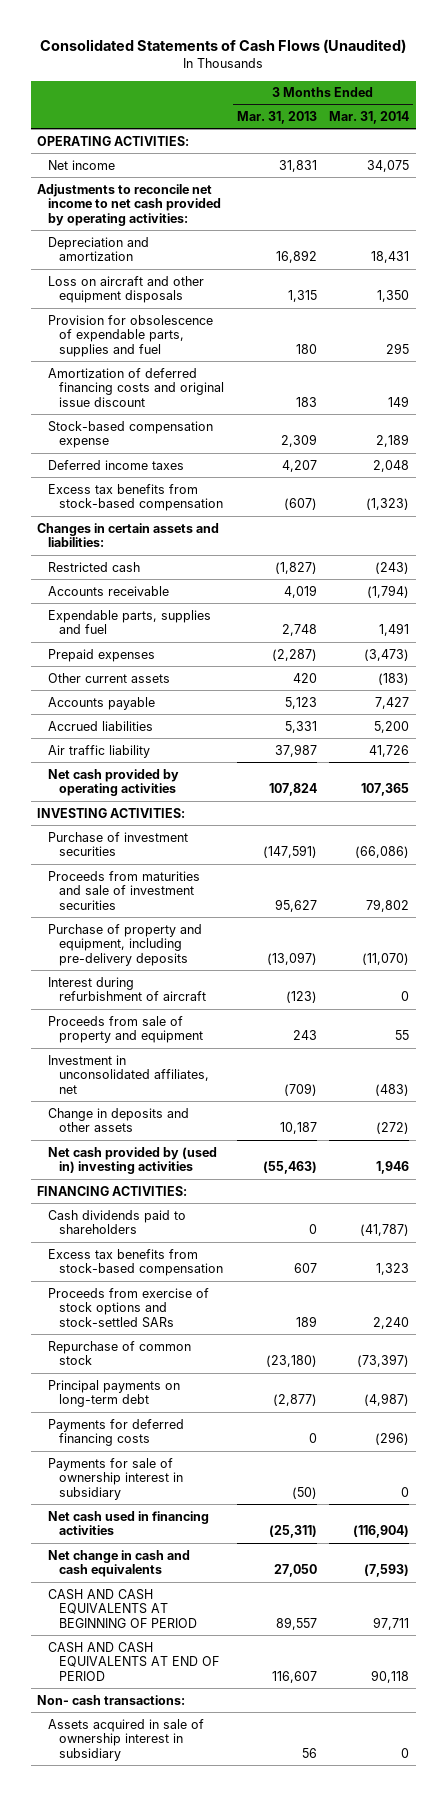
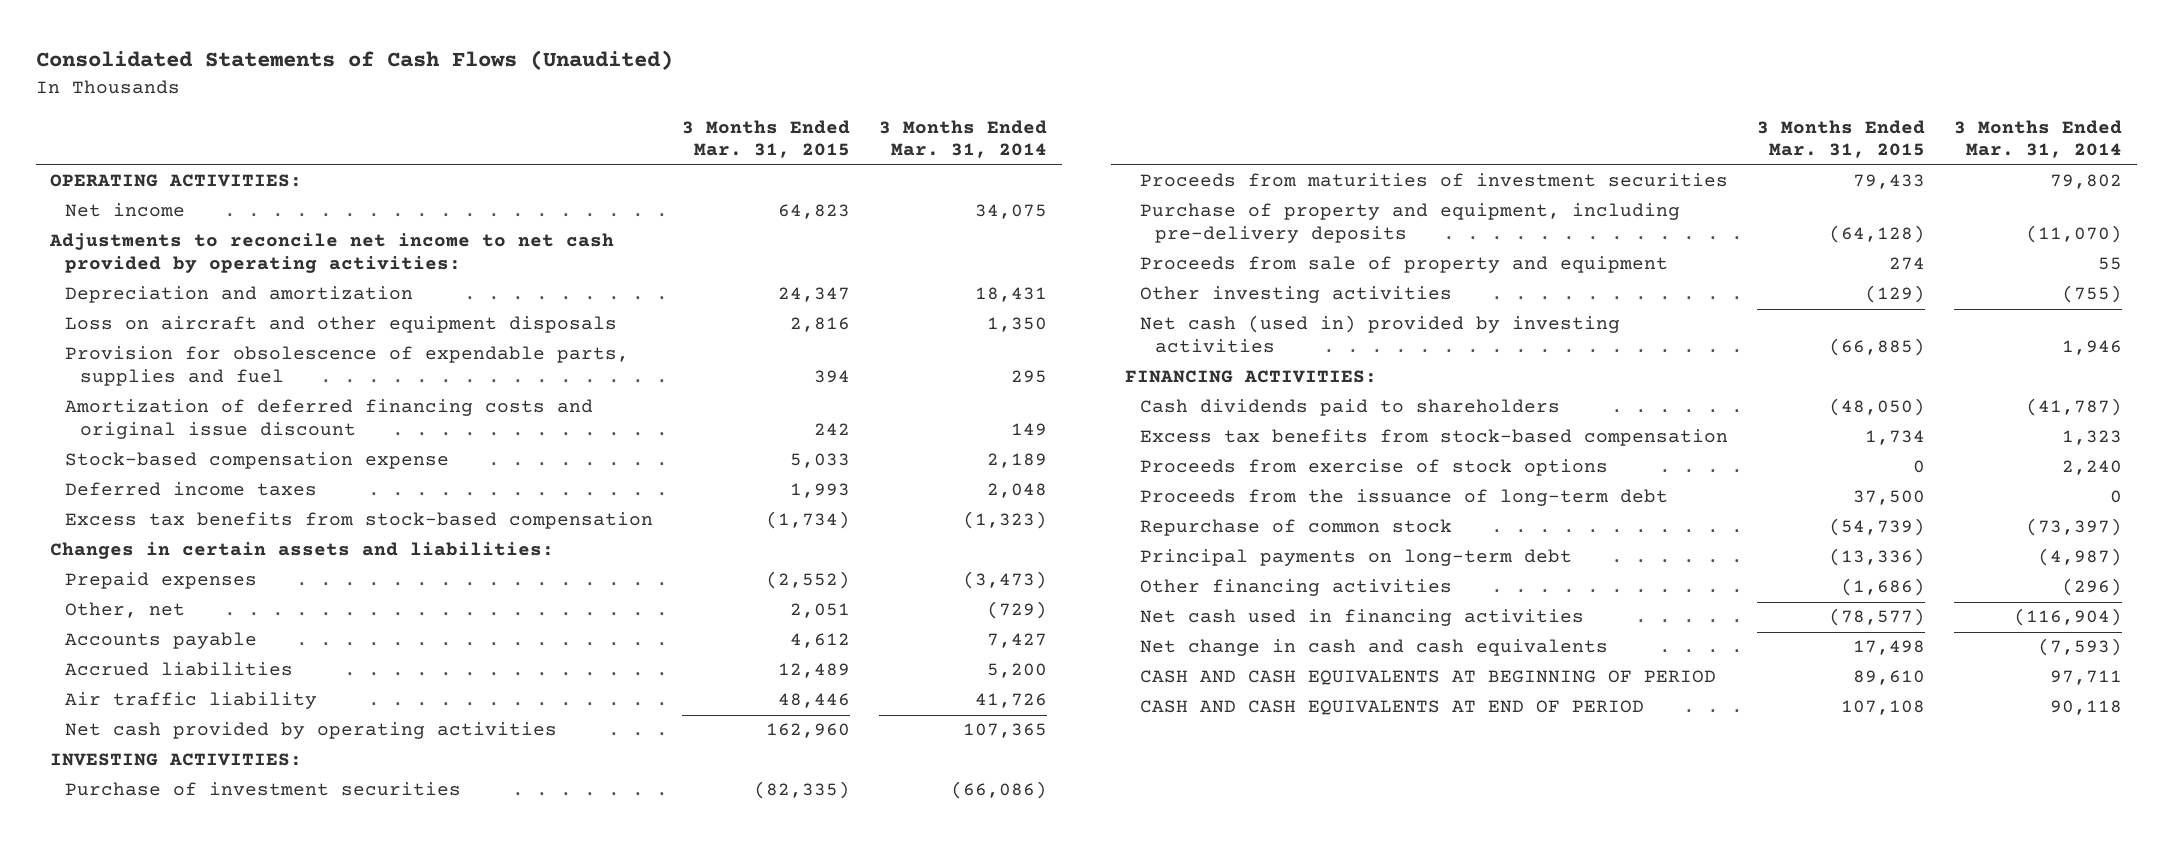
- | 3 Months Ended Mar. 31, 2013 | 3 Months Ended Mar. 31, 2014
+ | 3 Months Ended Mar. 31, 2015 | 3 Months Ended Mar. 31, 2014
- Restricted cash | (1,827) | (243)
- Accounts receivable | 4,019 | (1,794)
- Expendable parts, supplies and fuel | 2,748 | 1,491
- Other current assets | 420 | (183)
+ Other, net | 2,051 | (729)
- Proceeds from maturities and sale of investment securities | 95,627 | 79,802
+ Proceeds from maturities of investment securities | 79,433 | 79,802
- Interest during refurbishment of aircraft | (123) | 0
- Investment in unconsolidated affiliates, net | (709) | (483)
- Change in deposits and other assets | 10,187 | (272)
- Net cash provided by (used in) investing activities | (55,463) | 1,946
+ Other investing activities | (129) | (755)
+ Net cash (used in) provided by investing activities | (66,885) | 1,946
- Proceeds from exercise of stock options and stock-settled SARs | 189 | 2,240
+ Proceeds from exercise of stock options | 0 | 2,240
+ Proceeds from the issuance of long-term debt | 37,500 | 0
- Payments for deferred financing costs | 0 | (296)
- Payments for sale of ownership interest in subsidiary | (50) | 0
+ Other financing activities | (1,686) | (296)
- Non- cash transactions:
- Assets acquired in sale of ownership interest in subsidiary | 56 | 0

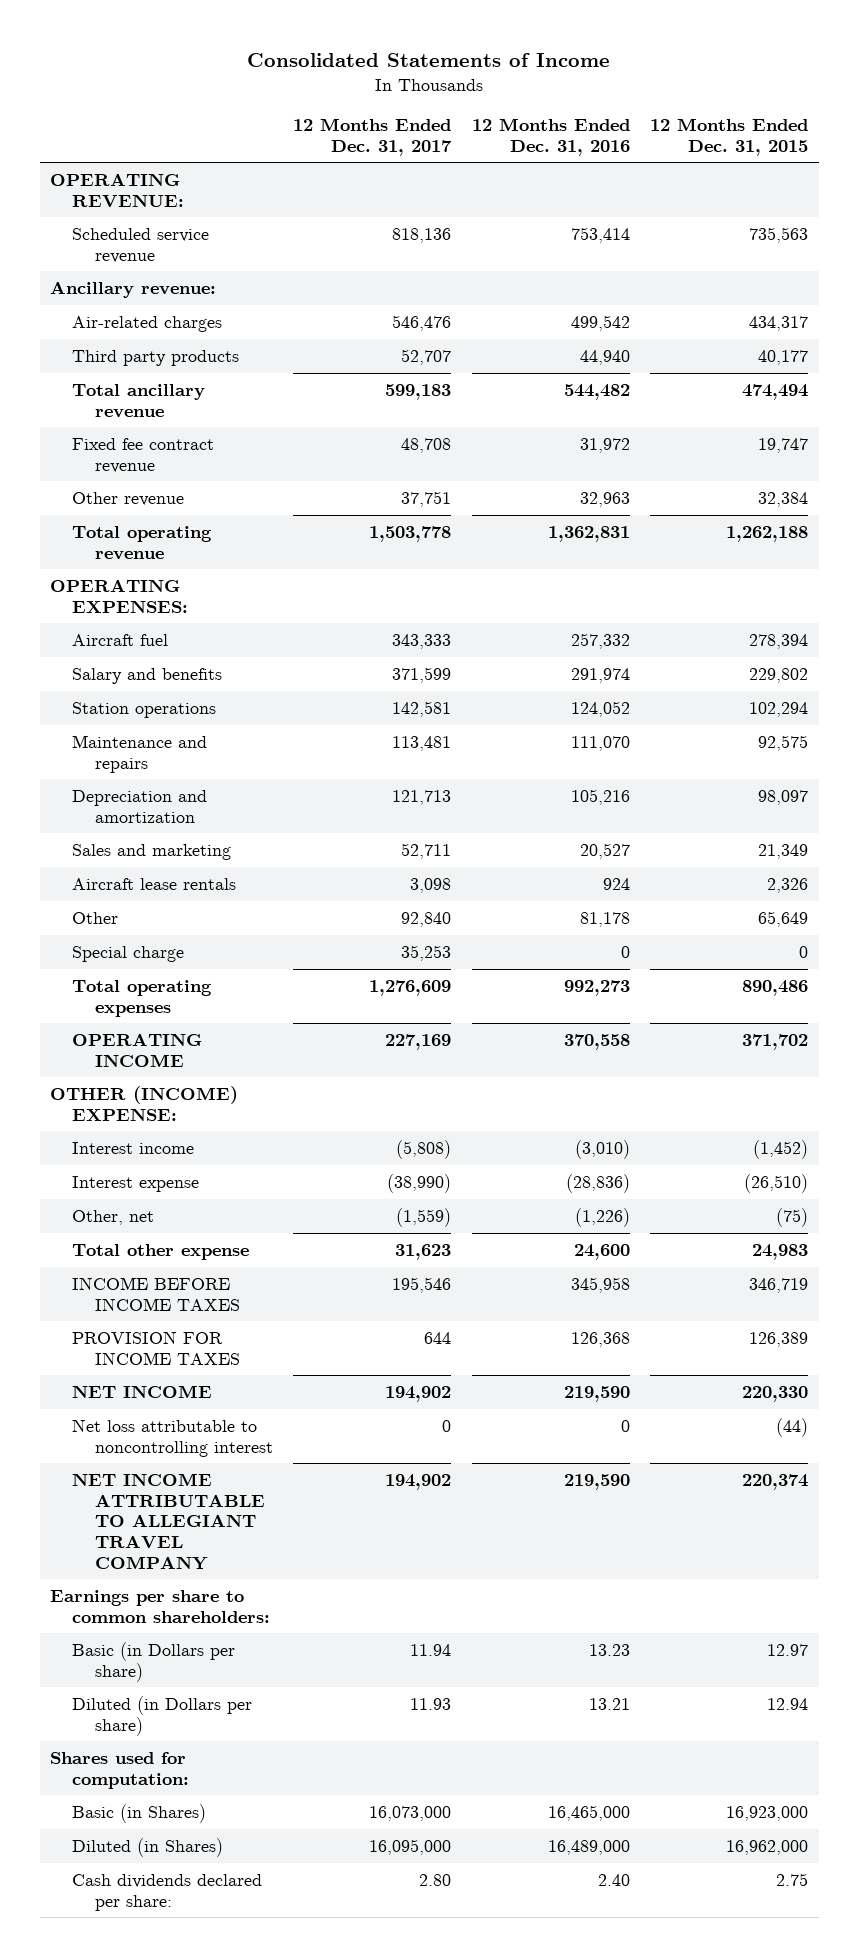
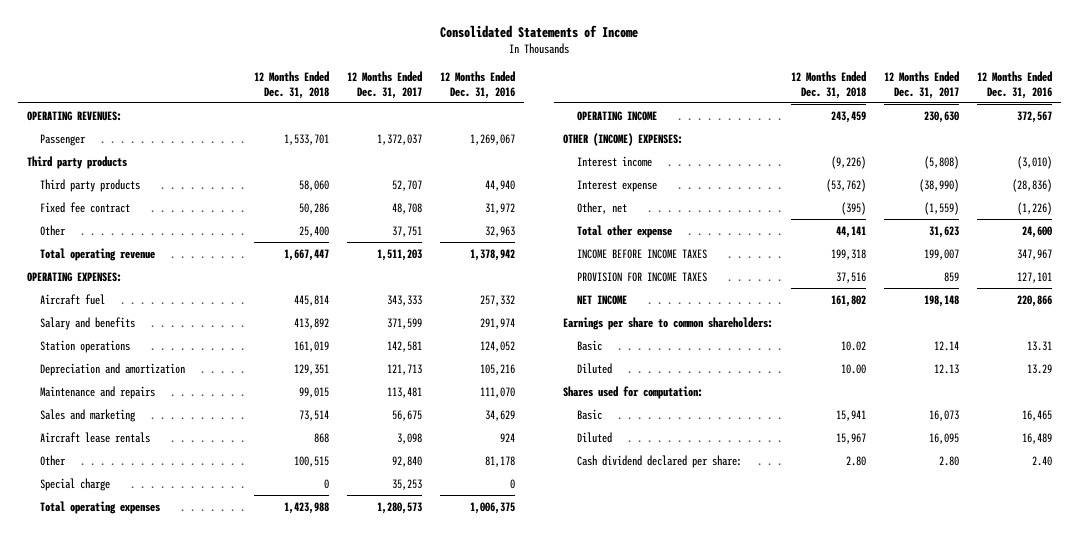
- | 12 Months Ended Dec. 31, 2017 | 12 Months Ended Dec. 31, 2016 | 12 Months Ended Dec. 31, 2015
+ | 12 Months Ended Dec. 31, 2018 | 12 Months Ended Dec. 31, 2017 | 12 Months Ended Dec. 31, 2016
- OPERATING REVENUE:
- Scheduled service revenue | 818,136 | 753,414 | 735,563
- Ancillary revenue:
- Air-related charges | 546,476 | 499,542 | 434,317
+ OPERATING REVENUES:
+ Passenger | 1,533,701 | 1,372,037 | 1,269,067
+ Third party products
- Total ancillary revenue | 599,183 | 544,482 | 474,494
- Fixed fee contract revenue | 48,708 | 31,972 | 19,747
- Other revenue | 37,751 | 32,963 | 32,384
- Total operating revenue | 1,503,778 | 1,362,831 | 1,262,188
+ Fixed fee contract | 50,286 | 48,708 | 31,972
+ Other | 25,400 | 37,751 | 32,963
+ Total operating revenue | 1,667,447 | 1,511,203 | 1,378,942
- Sales and marketing | 52,711 | 20,527 | 21,349
moved down: Maintenance and repairs | 99,015 | 113,481 | 111,070
+ Sales and marketing | 73,514 | 56,675 | 34,629
- Total operating expenses | 1,276,609 | 992,273 | 890,486
- OPERATING INCOME | 227,169 | 370,558 | 371,702
- OTHER (INCOME) EXPENSE:
+ Total operating expenses | 1,423,988 | 1,280,573 | 1,006,375
+ OPERATING INCOME | 243,459 | 230,630 | 372,567
+ OTHER (INCOME) EXPENSES:
- INCOME BEFORE INCOME TAXES | 195,546 | 345,958 | 346,719
- PROVISION FOR INCOME TAXES | 644 | 126,368 | 126,389
- NET INCOME | 194,902 | 219,590 | 220,330
- Net loss attributable to noncontrolling interest | 0 | 0 | (44)
- NET INCOME ATTRIBUTABLE TO ALLEGIANT TRAVEL COMPANY | 194,902 | 219,590 | 220,374
+ INCOME BEFORE INCOME TAXES | 199,318 | 199,007 | 347,967
+ PROVISION FOR INCOME TAXES | 37,516 | 859 | 127,101
+ NET INCOME | 161,802 | 198,148 | 220,866
- Basic (in Dollars per share) | 11.94 | 13.23 | 12.97
- Diluted (in Dollars per share) | 11.93 | 13.21 | 12.94
+ Basic | 10.02 | 12.14 | 13.31
+ Diluted | 10.00 | 12.13 | 13.29
- Basic (in Shares) | 16,073,000 | 16,465,000 | 16,923,000
- Diluted (in Shares) | 16,095,000 | 16,489,000 | 16,962,000
- Cash dividends declared per share: | 2.80 | 2.40 | 2.75
+ Basic | 15,941 | 16,073 | 16,465
+ Diluted | 15,967 | 16,095 | 16,489
+ Cash dividend declared per share: | 2.80 | 2.80 | 2.40

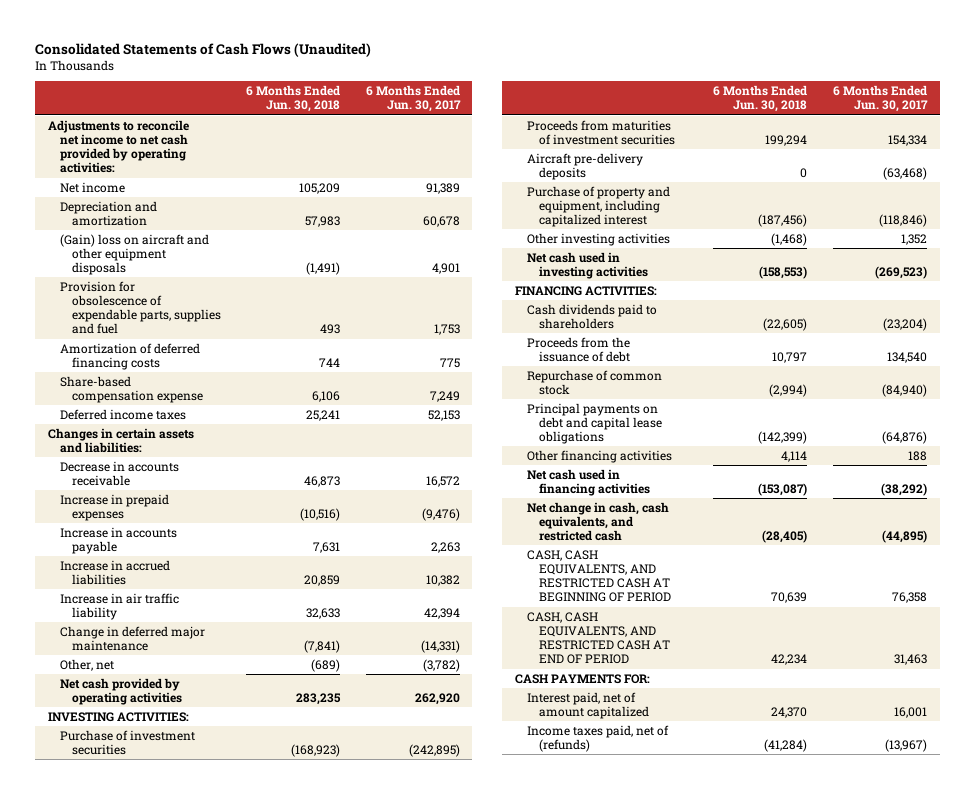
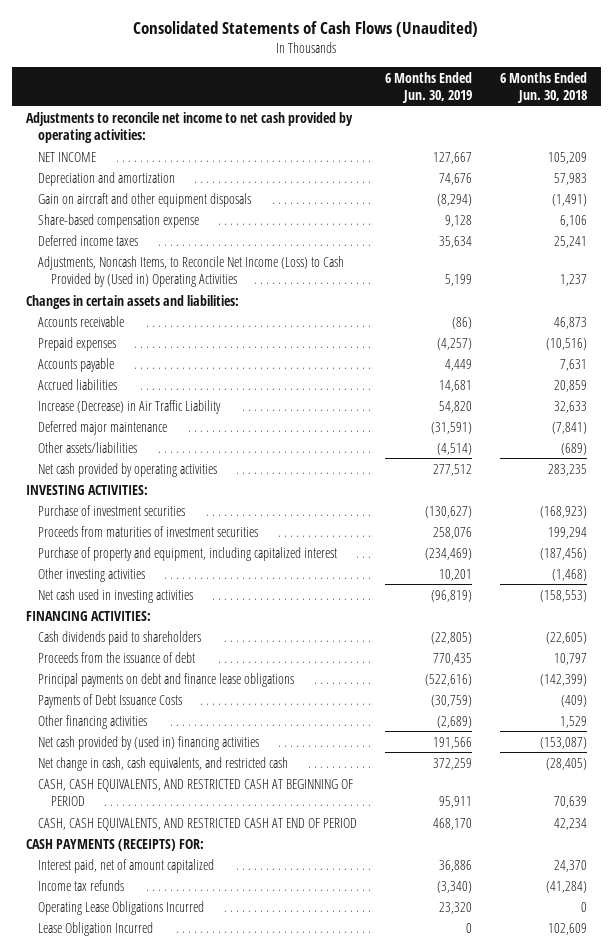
- | 6 Months Ended Jun. 30, 2018 | 6 Months Ended Jun. 30, 2017
+ | 6 Months Ended Jun. 30, 2019 | 6 Months Ended Jun. 30, 2018
- Net income | 105,209 | 91,389
+ NET INCOME | 127,667 | 105,209
- (Gain) loss on aircraft and other equipment disposals | (1,491) | 4,901
- Provision for obsolescence of expendable parts, supplies and fuel | 493 | 1,753
- Amortization of deferred financing costs | 744 | 775
+ Gain on aircraft and other equipment disposals | (8,294) | (1,491)
+ Adjustments, Noncash Items, to Reconcile Net Income (Loss) to Cash Provided by (Used in) Operating Activities | 5,199 | 1,237
- Decrease in accounts receivable | 46,873 | 16,572
- Increase in prepaid expenses | (10,516) | (9,476)
- Increase in accounts payable | 7,631 | 2,263
- Increase in accrued liabilities | 20,859 | 10,382
- Increase in air traffic liability | 32,633 | 42,394
- Change in deferred major maintenance | (7,841) | (14,331)
- Other, net | (689) | (3,782)
+ Accounts receivable | (86) | 46,873
+ Prepaid expenses | (4,257) | (10,516)
+ Accounts payable | 4,449 | 7,631
+ Accrued liabilities | 14,681 | 20,859
+ Increase (Decrease) in Air Traffic Liability | 54,820 | 32,633
+ Deferred major maintenance | (31,591) | (7,841)
+ Other assets/liabilities | (4,514) | (689)
- Aircraft pre-delivery deposits | 0 | (63,468)
- Repurchase of common stock | (2,994) | (84,940)
- Principal payments on debt and capital lease obligations | (142,399) | (64,876)
- Other financing activities | 4,114 | 188
- Net cash used in financing activities | (153,087) | (38,292)
+ Principal payments on debt and finance lease obligations | (522,616) | (142,399)
+ Payments of Debt Issuance Costs | (30,759) | (409)
+ Other financing activities | (2,689) | 1,529
+ Net cash provided by (used in) financing activities | 191,566 | (153,087)
- CASH PAYMENTS FOR:
+ CASH PAYMENTS (RECEIPTS) FOR:
- Income taxes paid, net of (refunds) | (41,284) | (13,967)
+ Income tax refunds | (3,340) | (41,284)
+ Operating Lease Obligations Incurred | 23,320 | 0
+ Lease Obligation Incurred | 0 | 102,609

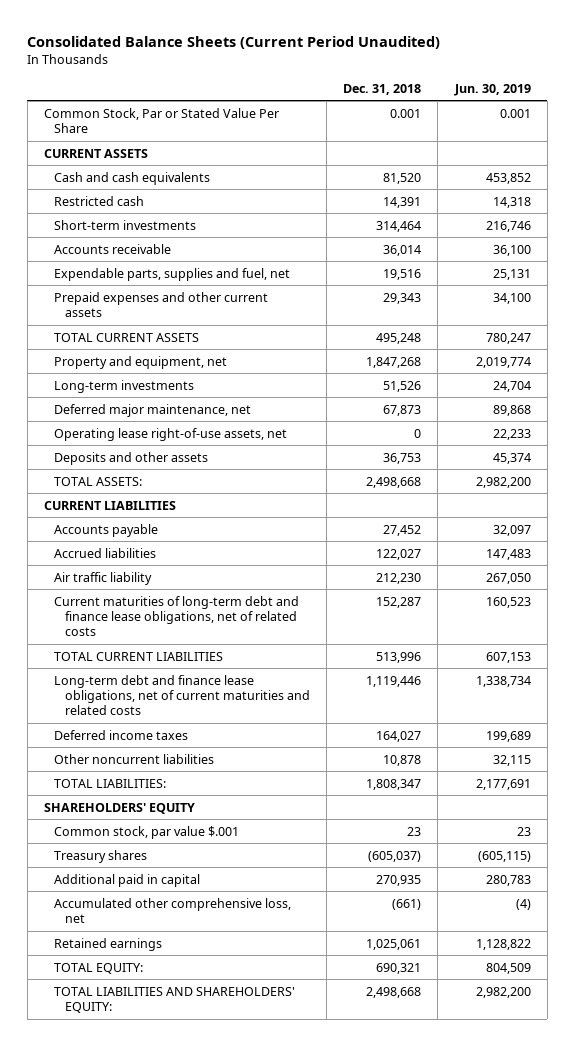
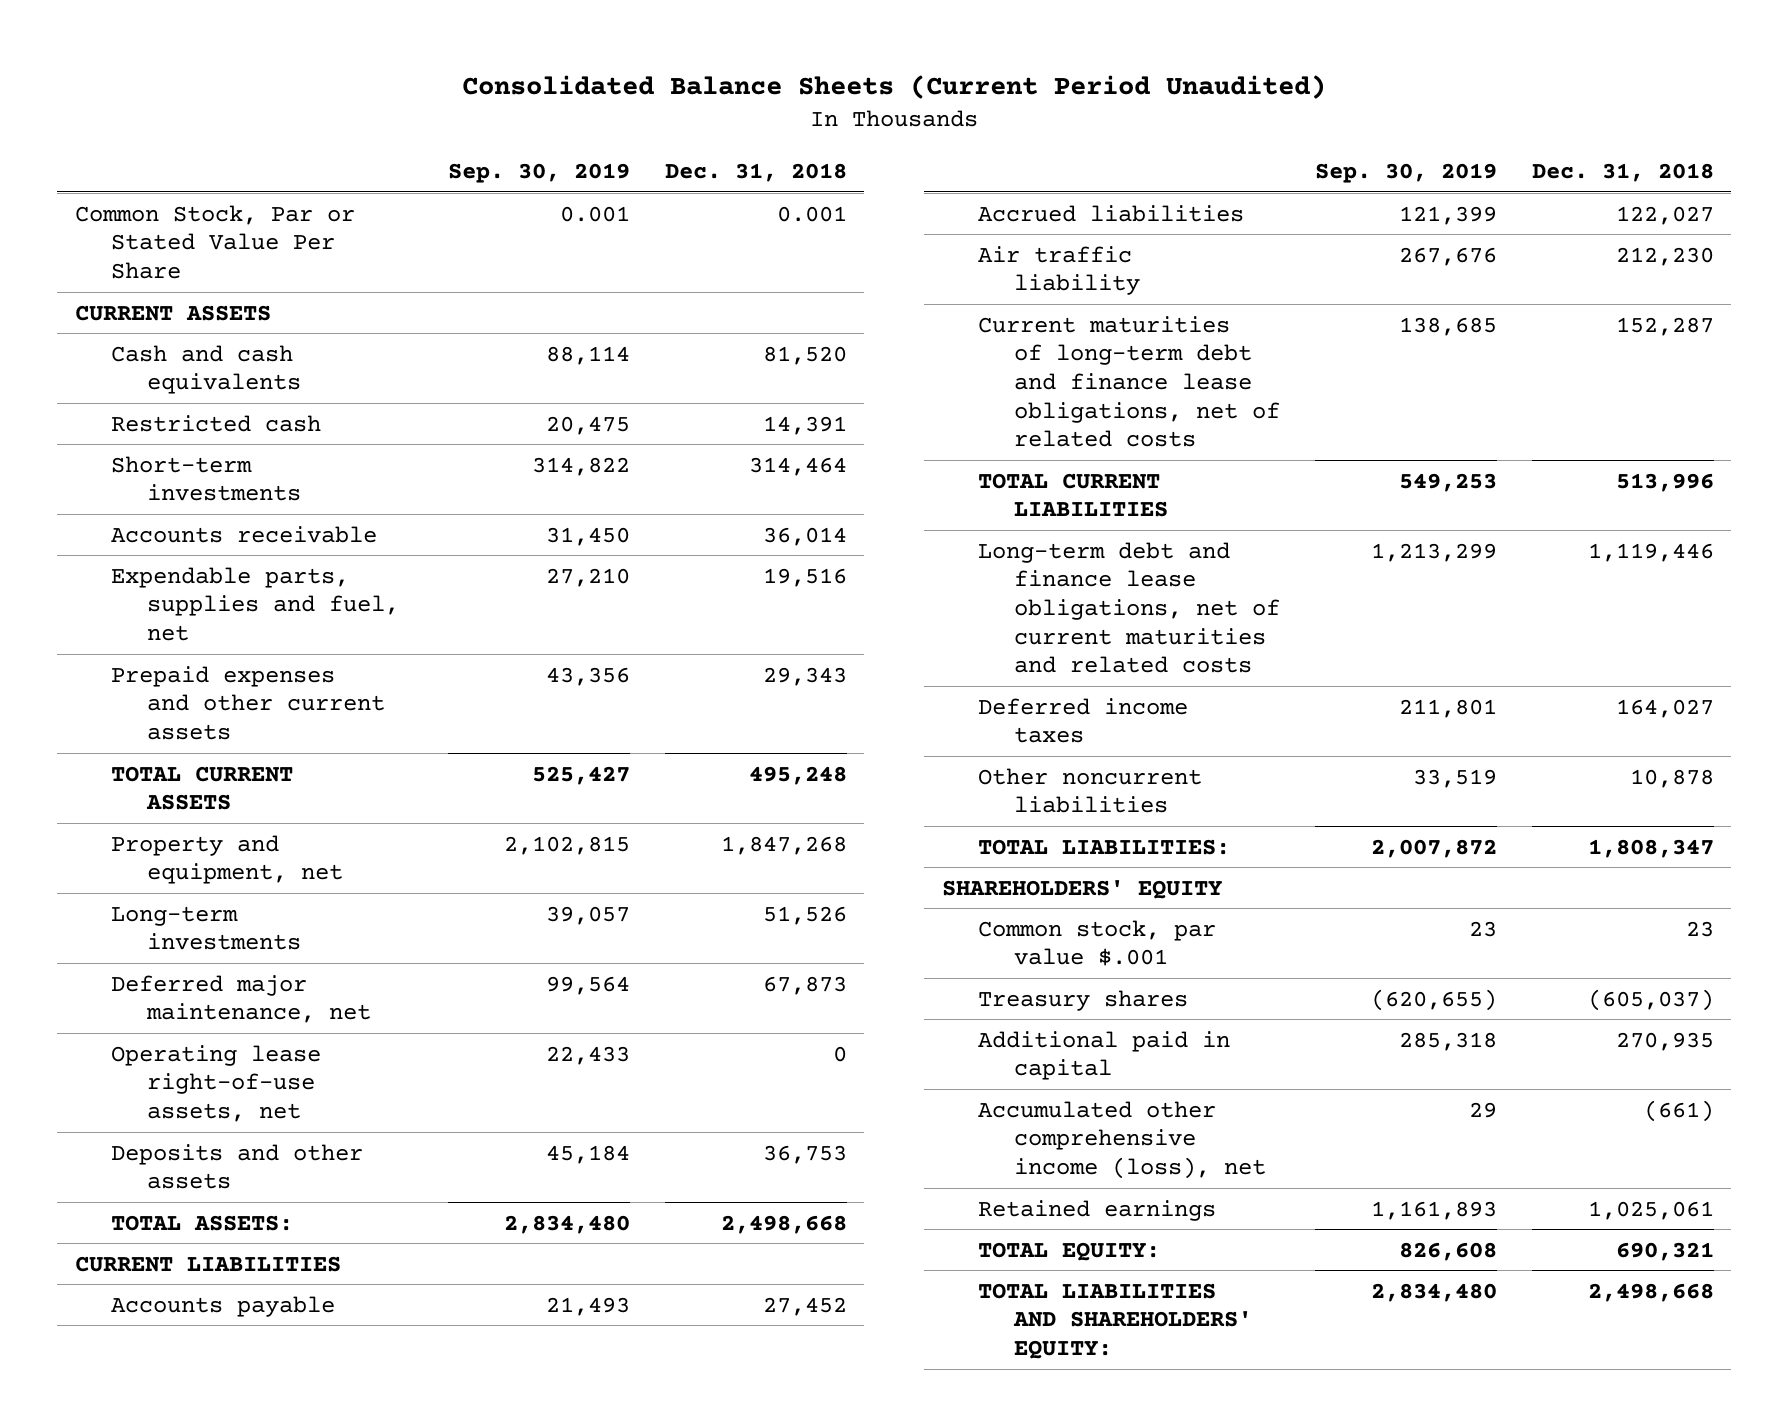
- | Dec. 31, 2018 | Jun. 30, 2019
+ | Sep. 30, 2019 | Dec. 31, 2018
- Accumulated other comprehensive loss, net | (661) | (4)
+ Accumulated other comprehensive income (loss), net | 29 | (661)

